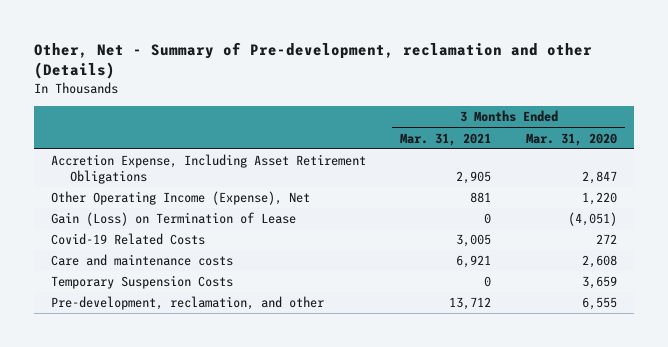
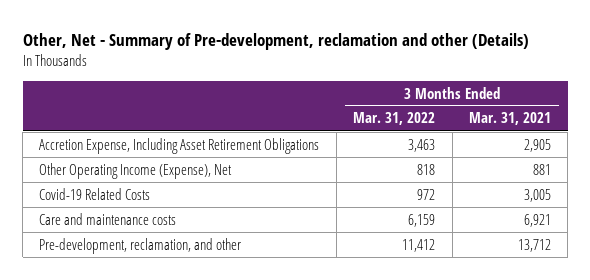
- | 3 Months Ended Mar. 31, 2021 | 3 Months Ended Mar. 31, 2020
+ | 3 Months Ended Mar. 31, 2022 | 3 Months Ended Mar. 31, 2021
- Gain (Loss) on Termination of Lease | 0 | (4,051)
- Temporary Suspension Costs | 0 | 3,659

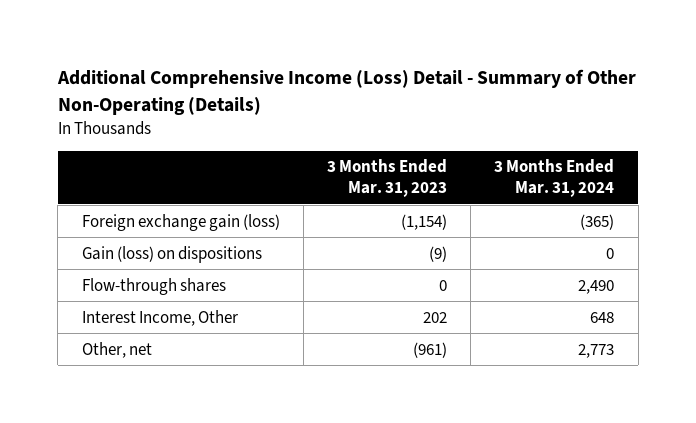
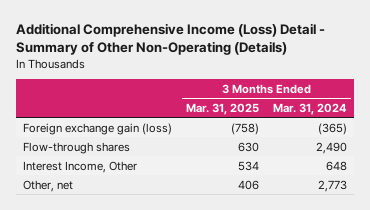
- | 3 Months Ended Mar. 31, 2023 | 3 Months Ended Mar. 31, 2024
+ | 3 Months Ended Mar. 31, 2025 | 3 Months Ended Mar. 31, 2024
- Gain (loss) on dispositions | (9) | 0

